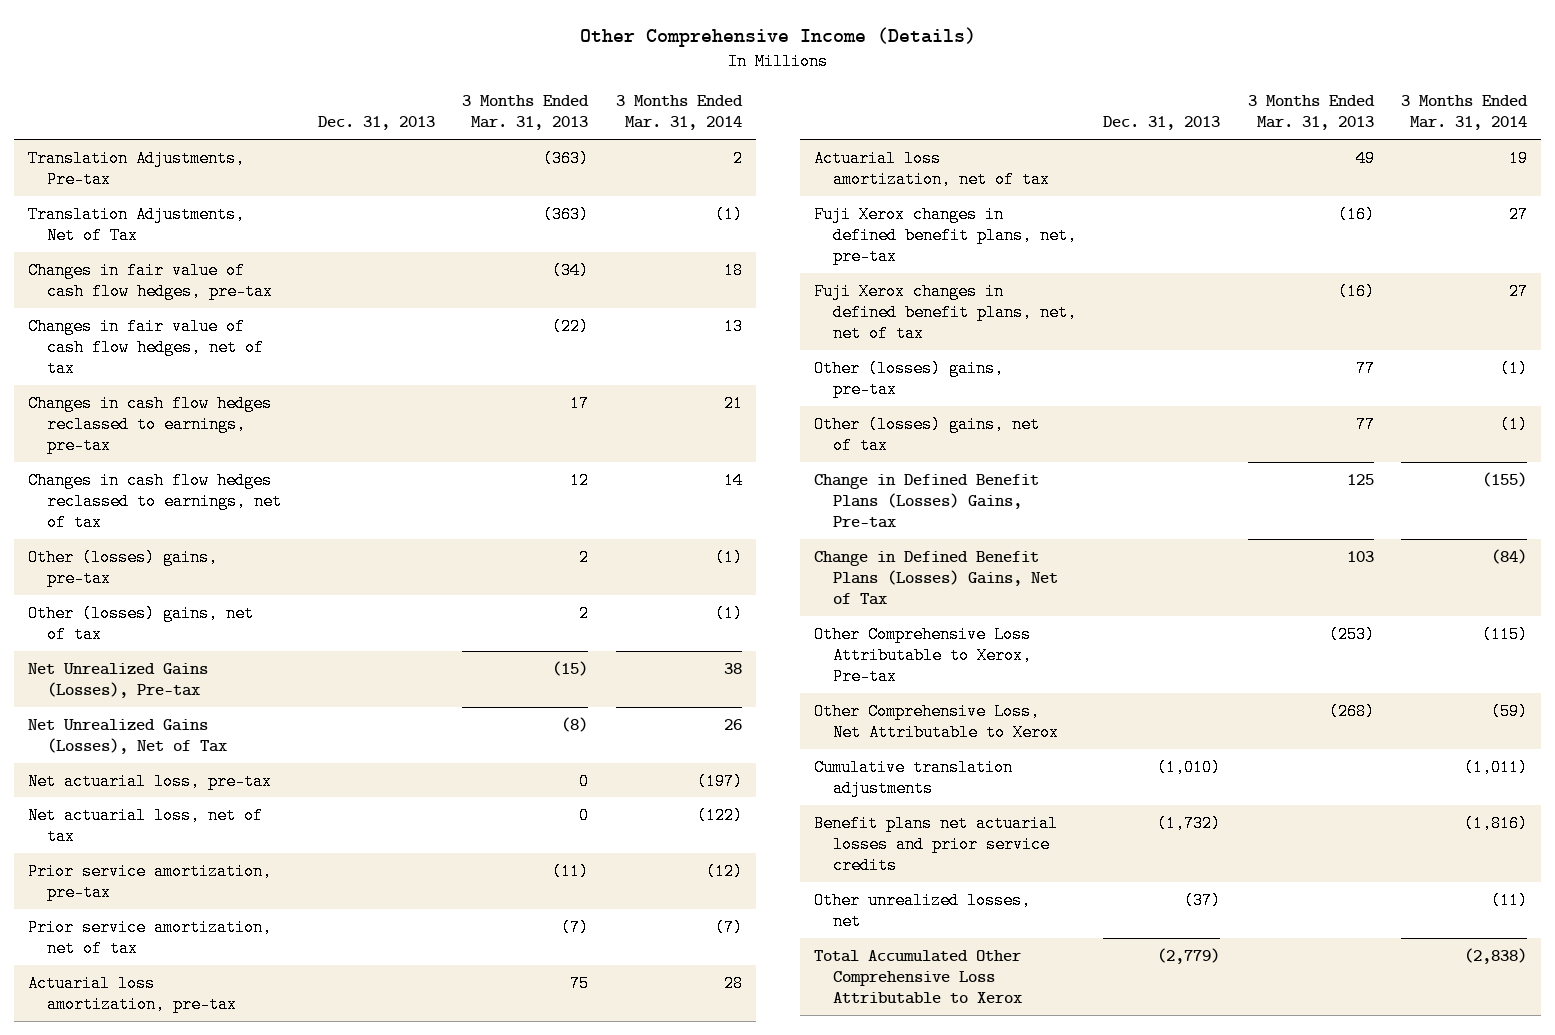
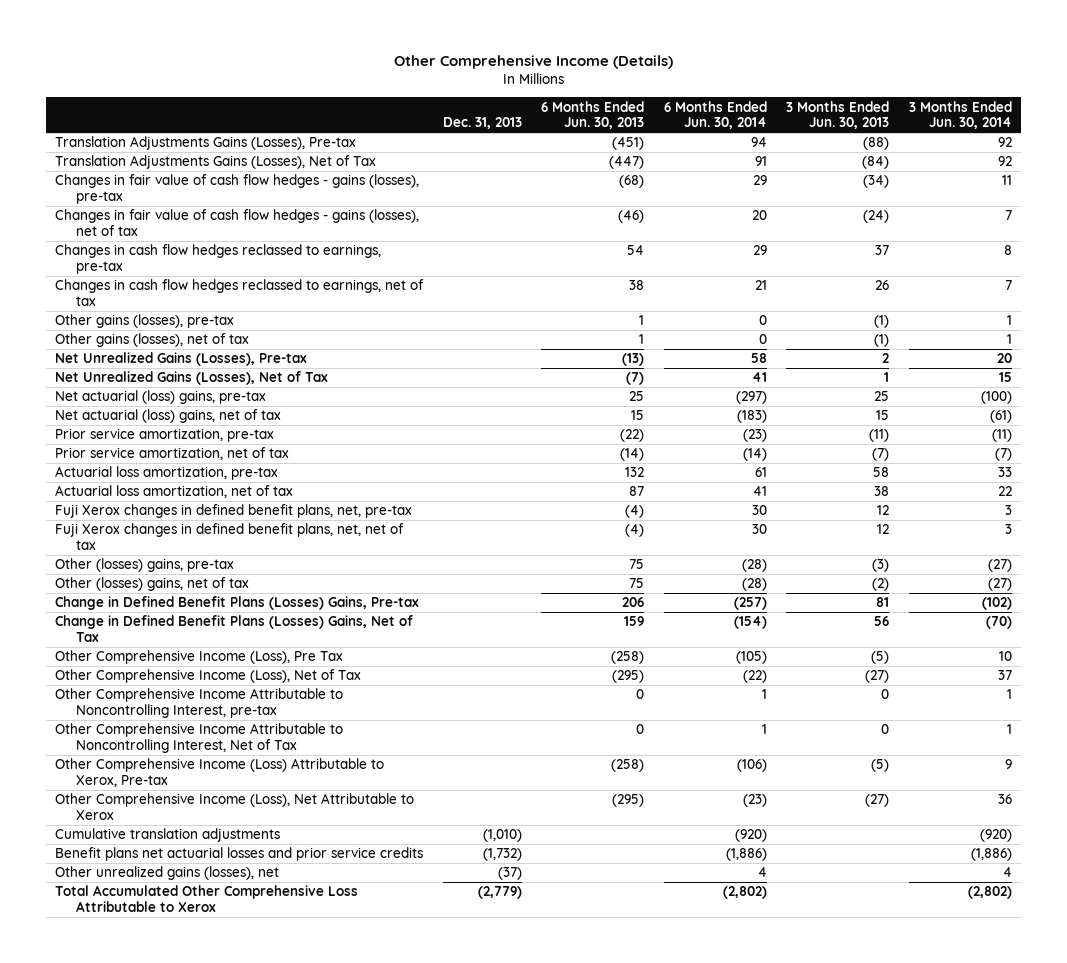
- | Dec. 31, 2013 | 3 Months Ended Mar. 31, 2013 | 3 Months Ended Mar. 31, 2014
+ | Dec. 31, 2013 | 6 Months Ended Jun. 30, 2013 | 6 Months Ended Jun. 30, 2014 | 3 Months Ended Jun. 30, 2013 | 3 Months Ended Jun. 30, 2014
- Translation Adjustments, Pre-tax | | (363) | 2
- Translation Adjustments, Net of Tax | | (363) | (1)
- Changes in fair value of cash flow hedges, pre-tax | | (34) | 18
- Changes in fair value of cash flow hedges, net of tax | | (22) | 13
+ Translation Adjustments Gains (Losses), Pre-tax | | (451) | 94 | (88) | 92
+ Translation Adjustments Gains (Losses), Net of Tax | | (447) | 91 | (84) | 92
+ Changes in fair value of cash flow hedges - gains (losses), pre-tax | | (68) | 29 | (34) | 11
+ Changes in fair value of cash flow hedges - gains (losses), net of tax | | (46) | 20 | (24) | 7
- Other (losses) gains, pre-tax | | 2 | (1)
- Other (losses) gains, net of tax | | 2 | (1)
+ Other gains (losses), pre-tax | | 1 | 0 | (1) | 1
+ Other gains (losses), net of tax | | 1 | 0 | (1) | 1
- Net actuarial loss, pre-tax | | 0 | (197)
- Net actuarial loss, net of tax | | 0 | (122)
+ Net actuarial (loss) gains, pre-tax | | 25 | (297) | 25 | (100)
+ Net actuarial (loss) gains, net of tax | | 15 | (183) | 15 | (61)
- Other Comprehensive Loss Attributable to Xerox, Pre-tax | | (253) | (115)
- Other Comprehensive Loss, Net Attributable to Xerox | | (268) | (59)
+ Other Comprehensive Income (Loss), Pre Tax | | (258) | (105) | (5) | 10
+ Other Comprehensive Income (Loss), Net of Tax | | (295) | (22) | (27) | 37
+ Other Comprehensive Income Attributable to Noncontrolling Interest, pre-tax | | 0 | 1 | 0 | 1
+ Other Comprehensive Income Attributable to Noncontrolling Interest, Net of Tax | | 0 | 1 | 0 | 1
+ Other Comprehensive Income (Loss) Attributable to Xerox, Pre-tax | | (258) | (106) | (5) | 9
+ Other Comprehensive Income (Loss), Net Attributable to Xerox | | (295) | (23) | (27) | 36
- Other unrealized losses, net | (37) | | (11)
+ Other unrealized gains (losses), net | (37) | | 4 | | 4

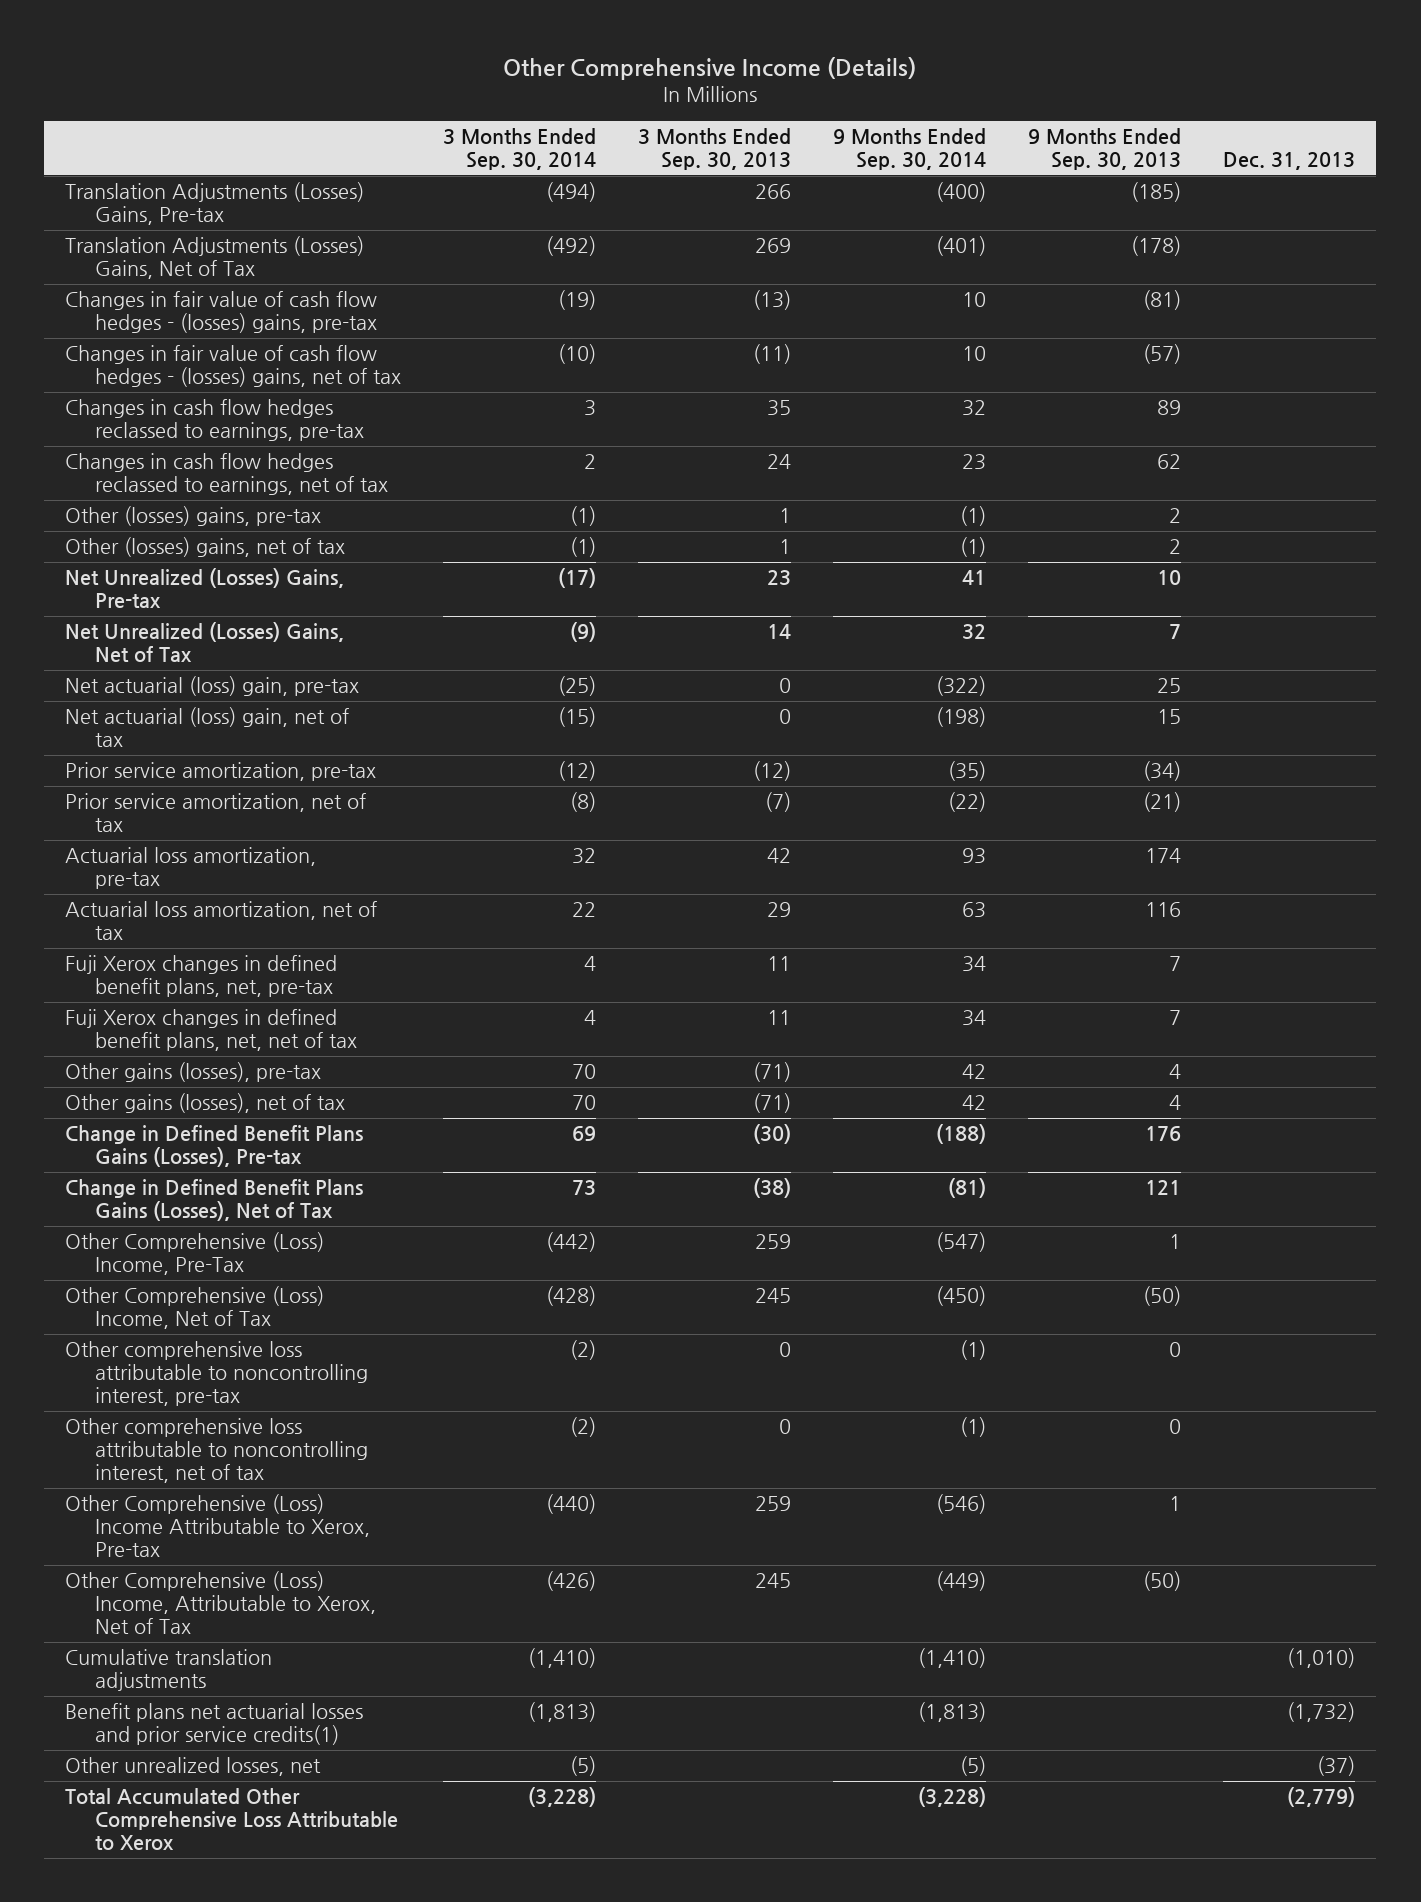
- | Dec. 31, 2013 | 6 Months Ended Jun. 30, 2013 | 6 Months Ended Jun. 30, 2014 | 3 Months Ended Jun. 30, 2013 | 3 Months Ended Jun. 30, 2014
+ | 3 Months Ended Sep. 30, 2014 | 3 Months Ended Sep. 30, 2013 | 9 Months Ended Sep. 30, 2014 | 9 Months Ended Sep. 30, 2013 | Dec. 31, 2013
- Translation Adjustments Gains (Losses), Pre-tax | | (451) | 94 | (88) | 92
- Translation Adjustments Gains (Losses), Net of Tax | | (447) | 91 | (84) | 92
- Changes in fair value of cash flow hedges - gains (losses), pre-tax | | (68) | 29 | (34) | 11
- Changes in fair value of cash flow hedges - gains (losses), net of tax | | (46) | 20 | (24) | 7
+ Translation Adjustments (Losses) Gains, Pre-tax | (494) | 266 | (400) | (185) |
+ Translation Adjustments (Losses) Gains, Net of Tax | (492) | 269 | (401) | (178) |
+ Changes in fair value of cash flow hedges - (losses) gains, pre-tax | (19) | (13) | 10 | (81) |
+ Changes in fair value of cash flow hedges - (losses) gains, net of tax | (10) | (11) | 10 | (57) |
- Net Unrealized Gains (Losses), Pre-tax | | (13) | 58 | 2 | 20
- Net Unrealized Gains (Losses), Net of Tax | | (7) | 41 | 1 | 15
- Net actuarial (loss) gains, pre-tax | | 25 | (297) | 25 | (100)
- Net actuarial (loss) gains, net of tax | | 15 | (183) | 15 | (61)
moved up: Other (losses) gains, pre-tax | (1) | 1 | (1) | 2 |
moved up: Other (losses) gains, net of tax | (1) | 1 | (1) | 2 |
+ Net Unrealized (Losses) Gains, Pre-tax | (17) | 23 | 41 | 10 |
+ Net Unrealized (Losses) Gains, Net of Tax | (9) | 14 | 32 | 7 |
+ Net actuarial (loss) gain, pre-tax | (25) | 0 | (322) | 25 |
+ Net actuarial (loss) gain, net of tax | (15) | 0 | (198) | 15 |
- Change in Defined Benefit Plans (Losses) Gains, Pre-tax | | 206 | (257) | 81 | (102)
- Change in Defined Benefit Plans (Losses) Gains, Net of Tax | | 159 | (154) | 56 | (70)
- Other Comprehensive Income (Loss), Pre Tax | | (258) | (105) | (5) | 10
- Other Comprehensive Income (Loss), Net of Tax | | (295) | (22) | (27) | 37
- Other Comprehensive Income Attributable to Noncontrolling Interest, pre-tax | | 0 | 1 | 0 | 1
- Other Comprehensive Income Attributable to Noncontrolling Interest, Net of Tax | | 0 | 1 | 0 | 1
- Other Comprehensive Income (Loss) Attributable to Xerox, Pre-tax | | (258) | (106) | (5) | 9
- Other Comprehensive Income (Loss), Net Attributable to Xerox | | (295) | (23) | (27) | 36
moved down: Other gains (losses), pre-tax | 70 | (71) | 42 | 4 |
moved down: Other gains (losses), net of tax | 70 | (71) | 42 | 4 |
+ Change in Defined Benefit Plans Gains (Losses), Pre-tax | 69 | (30) | (188) | 176 |
+ Change in Defined Benefit Plans Gains (Losses), Net of Tax | 73 | (38) | (81) | 121 |
+ Other Comprehensive (Loss) Income, Pre-Tax | (442) | 259 | (547) | 1 |
+ Other Comprehensive (Loss) Income, Net of Tax | (428) | 245 | (450) | (50) |
+ Other comprehensive loss attributable to noncontrolling interest, pre-tax | (2) | 0 | (1) | 0 |
+ Other comprehensive loss attributable to noncontrolling interest, net of tax | (2) | 0 | (1) | 0 |
+ Other Comprehensive (Loss) Income Attributable to Xerox, Pre-tax | (440) | 259 | (546) | 1 |
+ Other Comprehensive (Loss) Income, Attributable to Xerox, Net of Tax | (426) | 245 | (449) | (50) |
- Benefit plans net actuarial losses and prior service credits | (1,732) | | (1,886) | | (1,886)
- Other unrealized gains (losses), net | (37) | | 4 | | 4
+ Benefit plans net actuarial losses and prior service credits(1) | (1,813) | | (1,813) | | (1,732)
+ Other unrealized losses, net | (5) | | (5) | | (37)

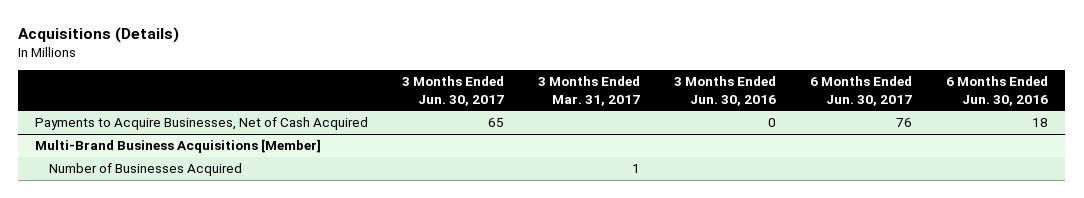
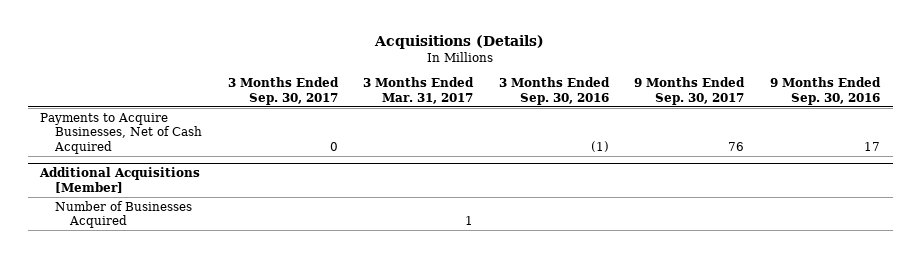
- | 3 Months Ended Jun. 30, 2017 | 3 Months Ended Mar. 31, 2017 | 3 Months Ended Jun. 30, 2016 | 6 Months Ended Jun. 30, 2017 | 6 Months Ended Jun. 30, 2016
+ | 3 Months Ended Sep. 30, 2017 | 3 Months Ended Mar. 31, 2017 | 3 Months Ended Sep. 30, 2016 | 9 Months Ended Sep. 30, 2017 | 9 Months Ended Sep. 30, 2016
- Multi-Brand Business Acquisitions [Member]
+ Additional Acquisitions [Member]

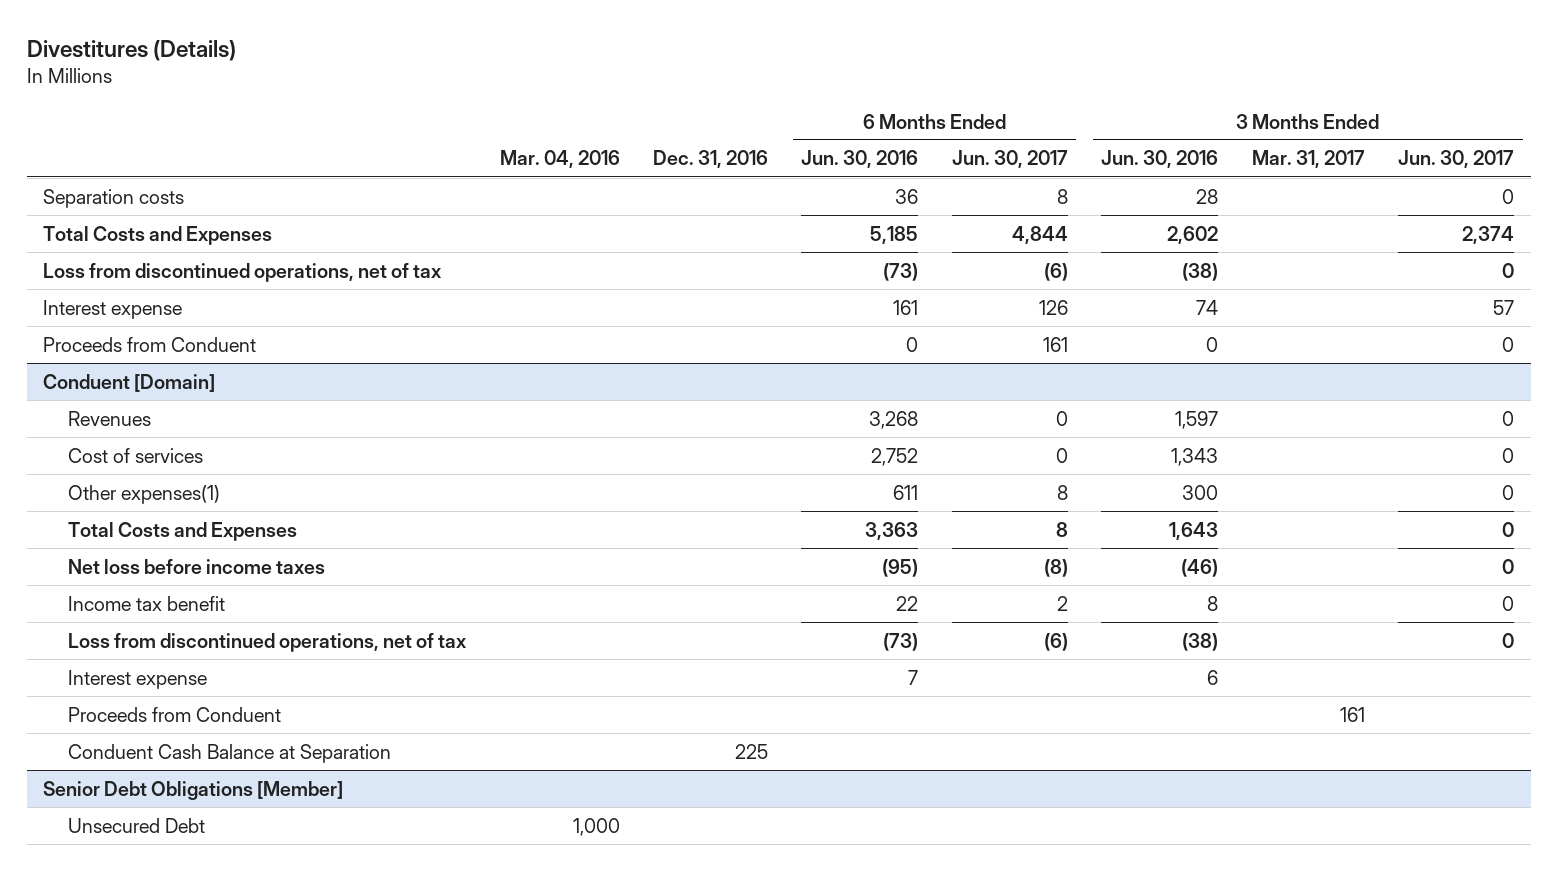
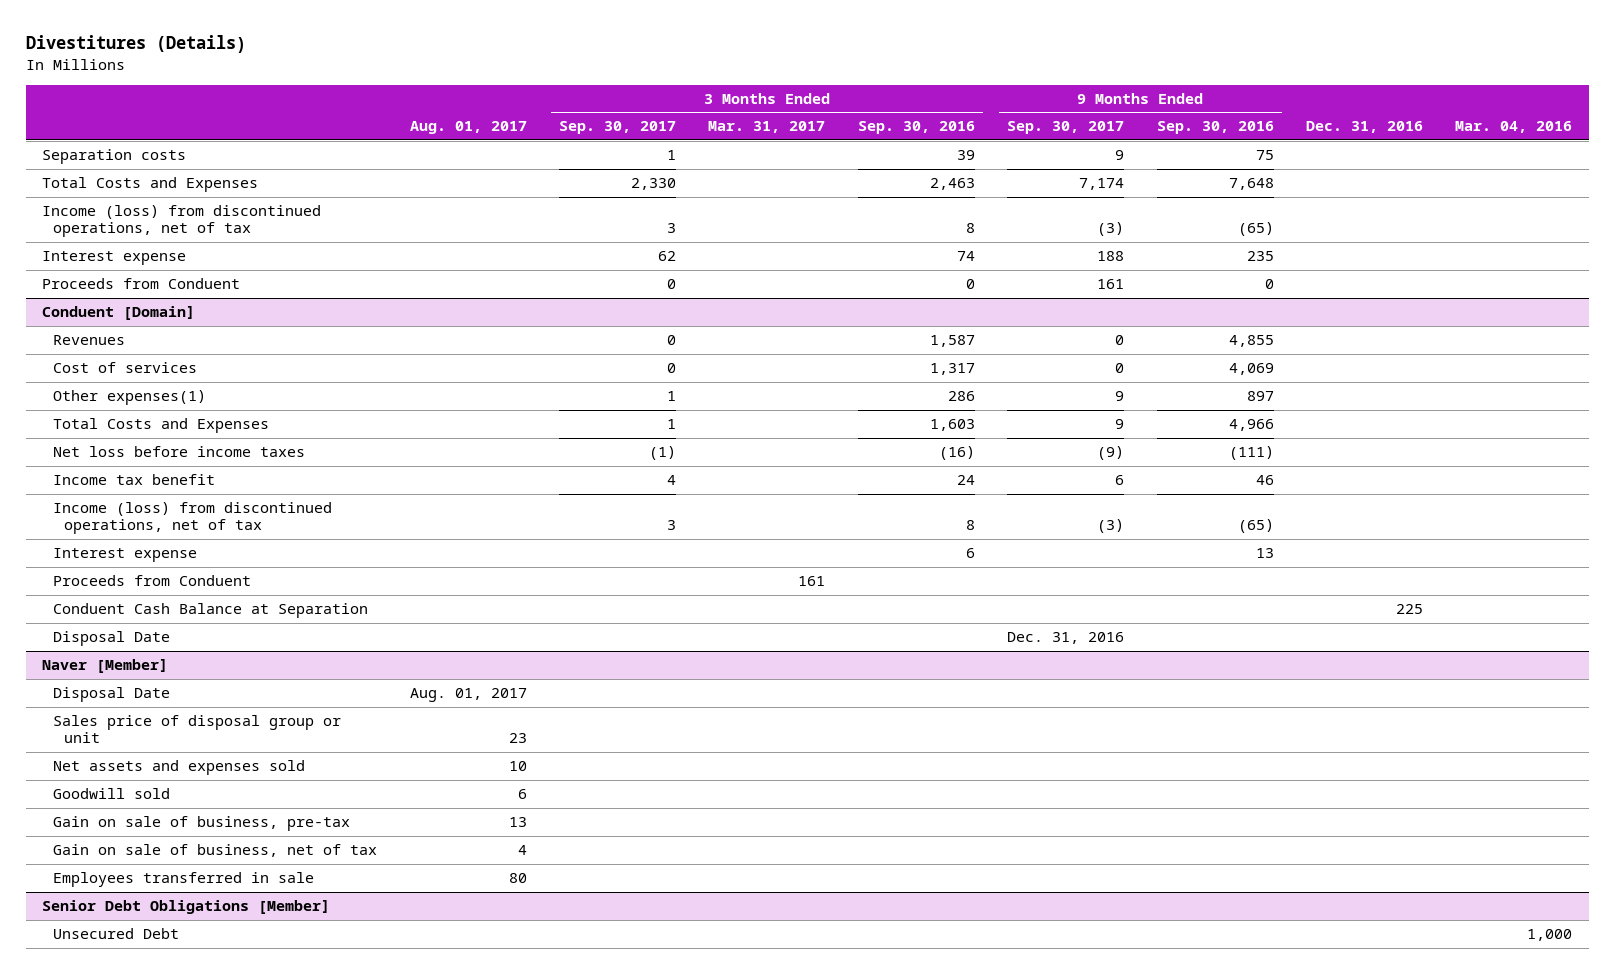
- | Mar. 04, 2016 | Dec. 31, 2016 | 6 Months Ended Jun. 30, 2016 | 6 Months Ended Jun. 30, 2017 | 3 Months Ended Jun. 30, 2016 | 3 Months Ended Mar. 31, 2017 | 3 Months Ended Jun. 30, 2017
+ | Aug. 01, 2017 | 3 Months Ended Sep. 30, 2017 | 3 Months Ended Mar. 31, 2017 | 3 Months Ended Sep. 30, 2016 | 9 Months Ended Sep. 30, 2017 | 9 Months Ended Sep. 30, 2016 | Dec. 31, 2016 | Mar. 04, 2016
- Loss from discontinued operations, net of tax | | | (73) | (6) | (38) | | 0
+ Income (loss) from discontinued operations, net of tax | | 3 | | 8 | (3) | (65) | |
@ Conduent [Domain]
- Loss from discontinued operations, net of tax | | | (73) | (6) | (38) | | 0
+ Income (loss) from discontinued operations, net of tax | | 3 | | 8 | (3) | (65) | |
+ Disposal Date | | | | | Dec. 31, 2016 | | |
+ Naver [Member]
+ Disposal Date | Aug. 01, 2017 | | | | | | |
+ Sales price of disposal group or unit | 23 | | | | | | |
+ Net assets and expenses sold | 10 | | | | | | |
+ Goodwill sold | 6 | | | | | | |
+ Gain on sale of business, pre-tax | 13 | | | | | | |
+ Gain on sale of business, net of tax | 4 | | | | | | |
+ Employees transferred in sale | 80 | | | | | | |

